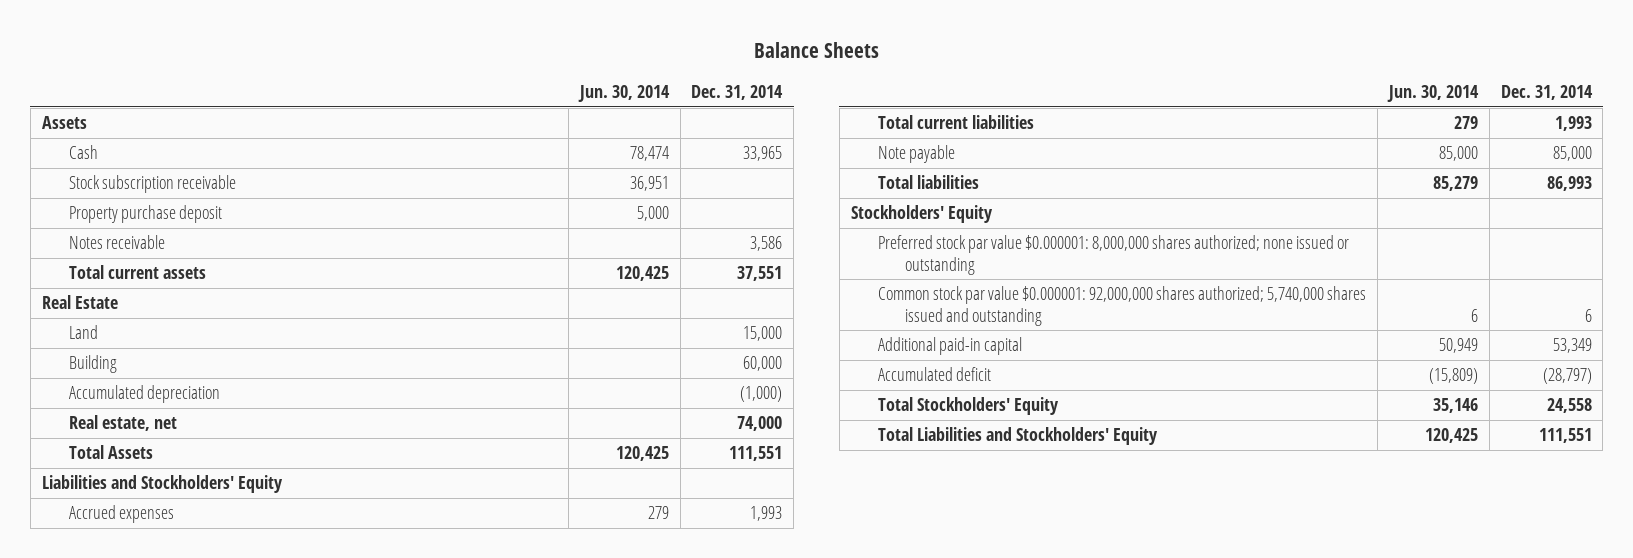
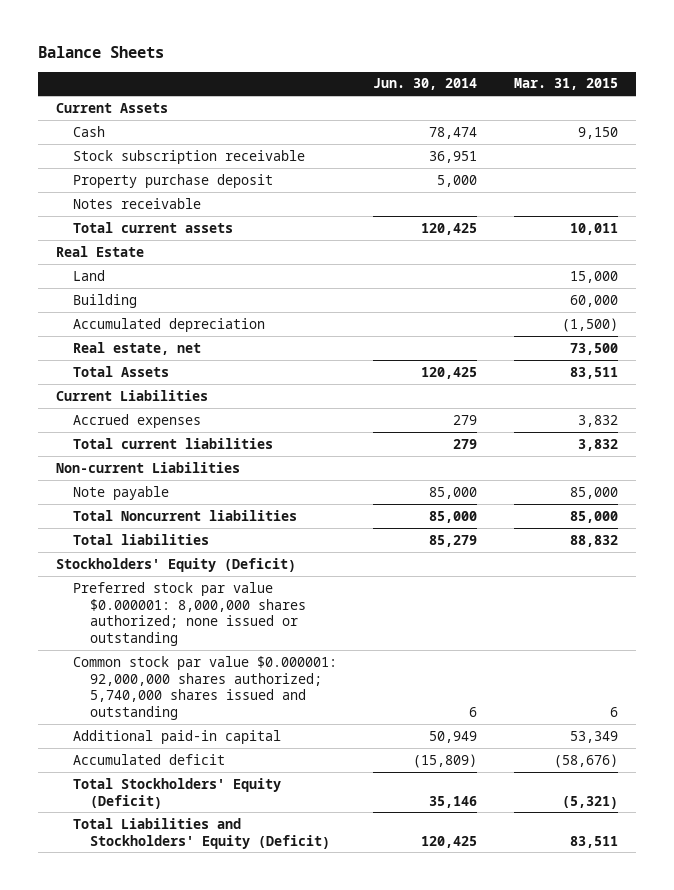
- | Jun. 30, 2014 | Dec. 31, 2014
+ | Jun. 30, 2014 | Mar. 31, 2015
- Assets
+ Current Assets
- Liabilities and Stockholders' Equity
+ Current Liabilities
+ Non-current Liabilities
+ Total Noncurrent liabilities | 85,000 | 85,000
- Stockholders' Equity
+ Stockholders' Equity (Deficit)
- Total Stockholders' Equity | 35,146 | 24,558
- Total Liabilities and Stockholders' Equity | 120,425 | 111,551
+ Total Stockholders' Equity (Deficit) | 35,146 | (5,321)
+ Total Liabilities and Stockholders' Equity (Deficit) | 120,425 | 83,511

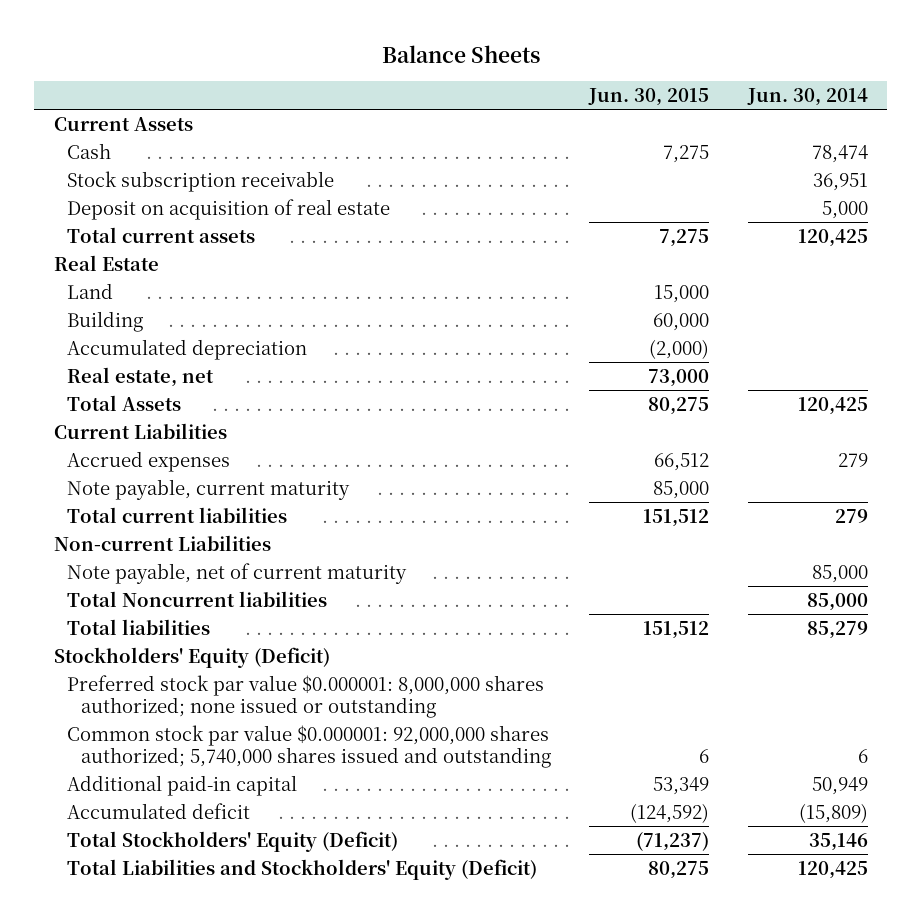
- | Jun. 30, 2014 | Mar. 31, 2015
+ | Jun. 30, 2015 | Jun. 30, 2014
- Property purchase deposit | 5,000 |
- Notes receivable
+ Deposit on acquisition of real estate | | 5,000
+ Note payable, current maturity | 85,000 |
- Note payable | 85,000 | 85,000
+ Note payable, net of current maturity | | 85,000

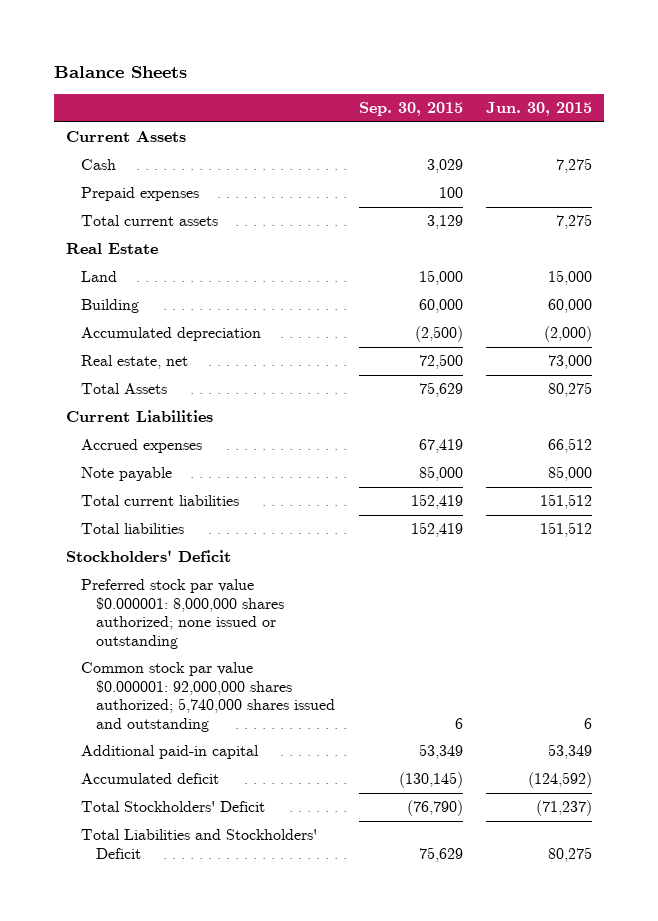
- | Jun. 30, 2015 | Jun. 30, 2014
+ | Sep. 30, 2015 | Jun. 30, 2015
- Stock subscription receivable | | 36,951
- Deposit on acquisition of real estate | | 5,000
+ Prepaid expenses | 100 |
- Note payable, current maturity | 85,000 |
+ Note payable | 85,000 | 85,000
- Non-current Liabilities
- Note payable, net of current maturity | | 85,000
- Total Noncurrent liabilities | | 85,000
- Stockholders' Equity (Deficit)
+ Stockholders' Deficit
- Total Stockholders' Equity (Deficit) | (71,237) | 35,146
- Total Liabilities and Stockholders' Equity (Deficit) | 80,275 | 120,425
+ Total Stockholders' Deficit | (76,790) | (71,237)
+ Total Liabilities and Stockholders' Deficit | 75,629 | 80,275

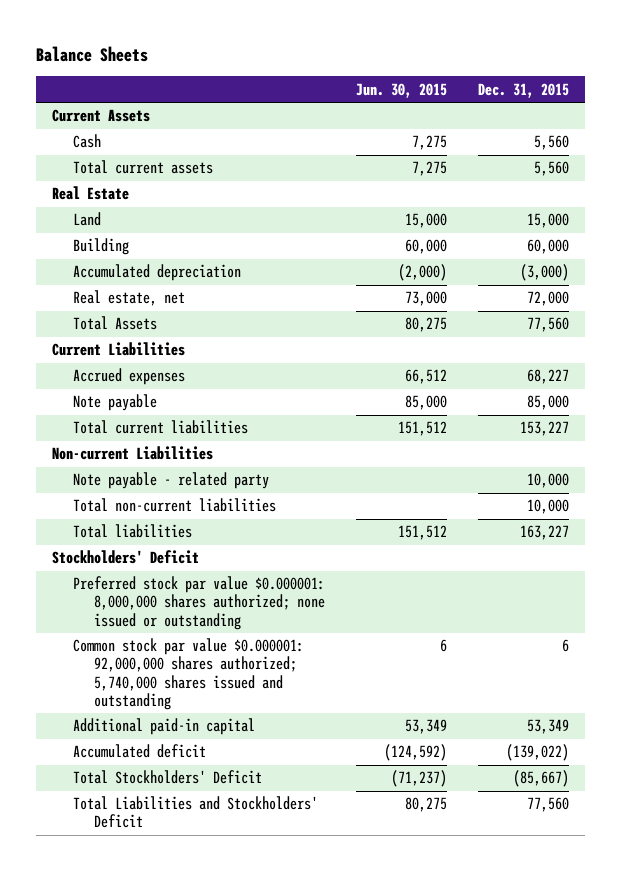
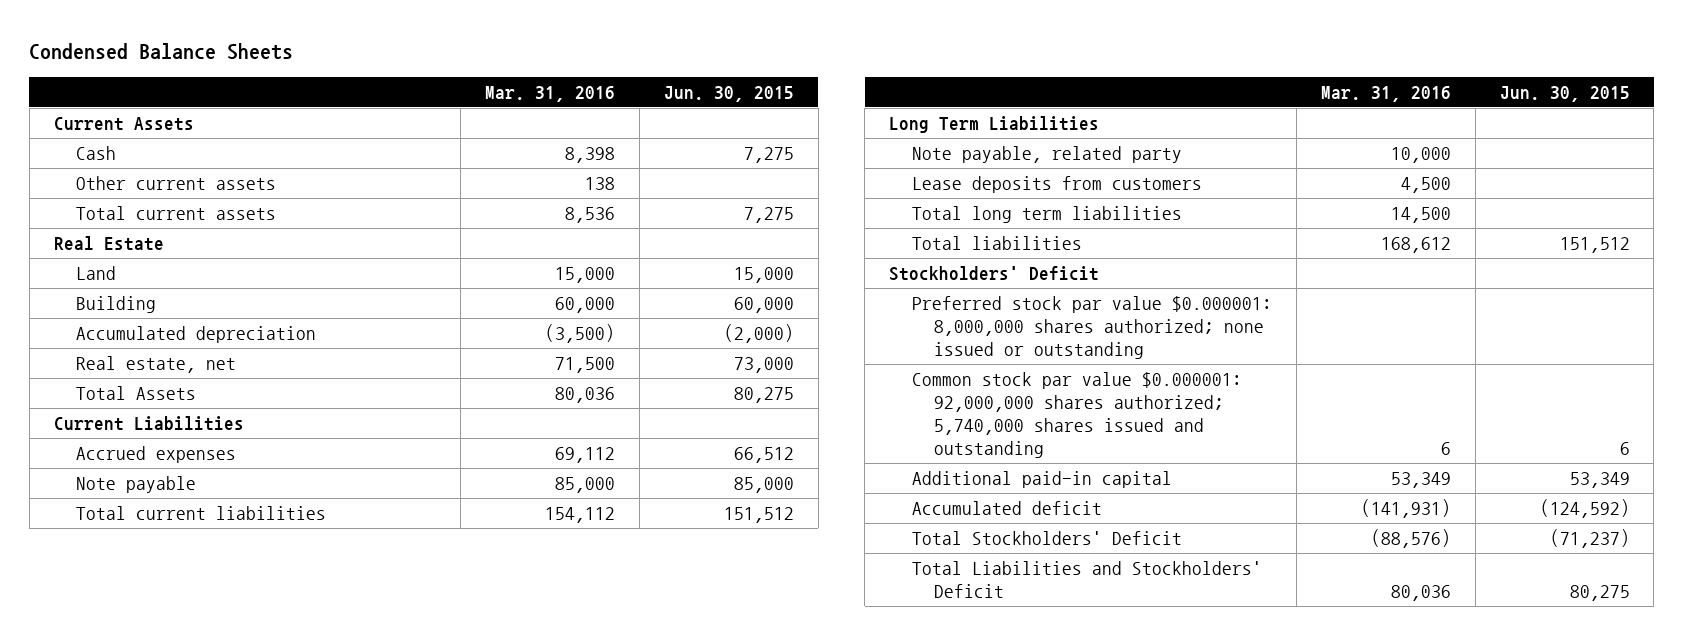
- Balance Sheets
+ Condensed Balance Sheets
- | Jun. 30, 2015 | Dec. 31, 2015
+ | Mar. 31, 2016 | Jun. 30, 2015
+ Other current assets | 138 |
- Non-current Liabilities
- Note payable - related party | | 10,000
- Total non-current liabilities | | 10,000
+ Long Term Liabilities
+ Note payable, related party | 10,000 |
+ Lease deposits from customers | 4,500 |
+ Total long term liabilities | 14,500 |

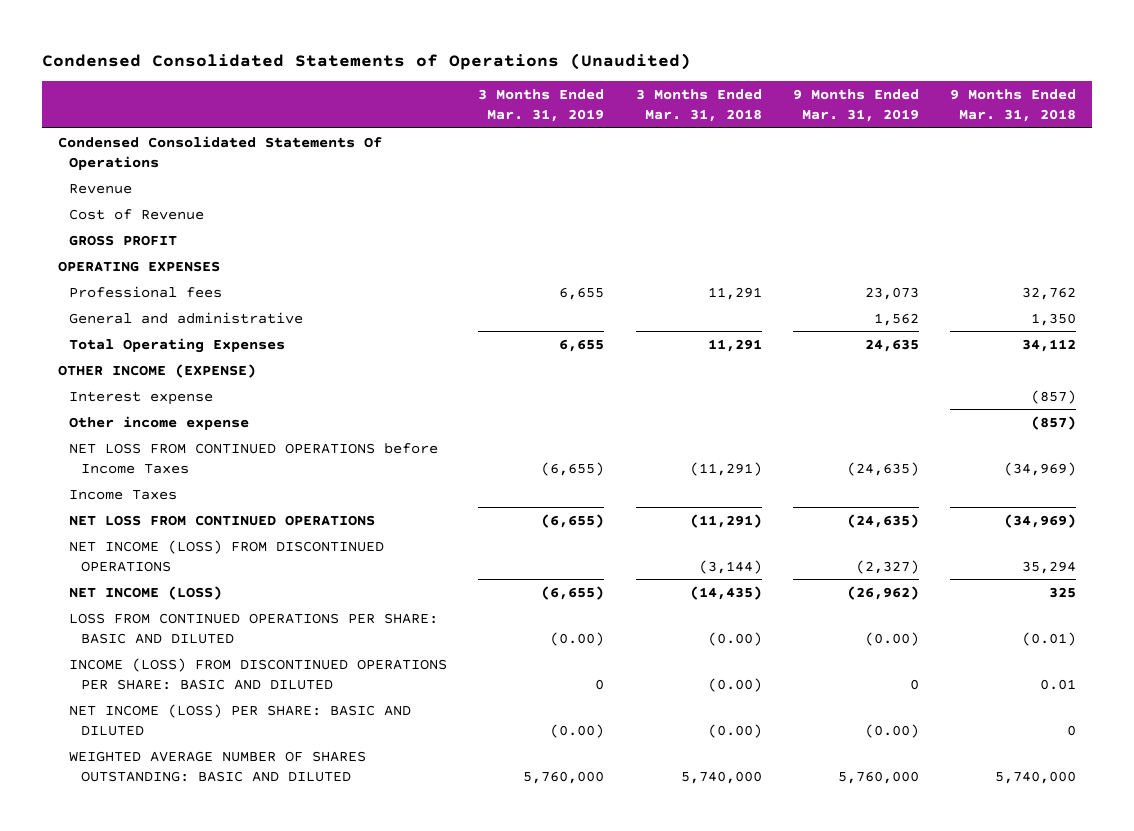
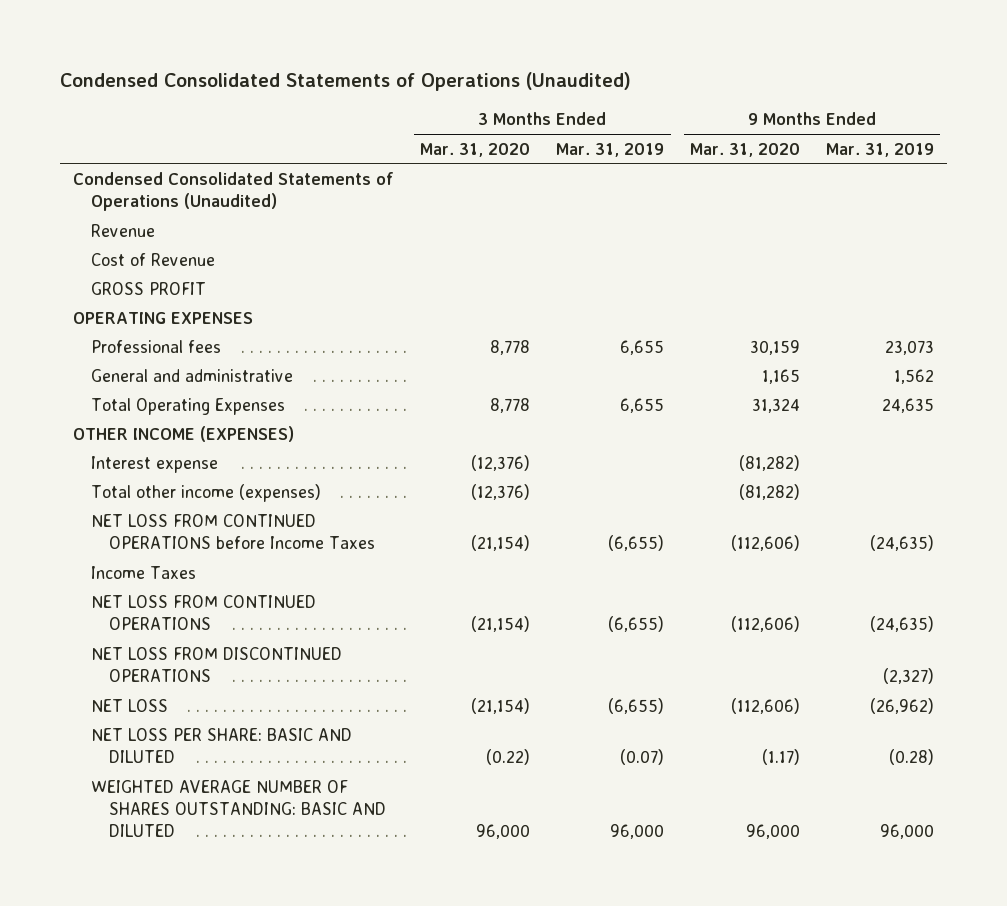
- | 3 Months Ended Mar. 31, 2019 | 3 Months Ended Mar. 31, 2018 | 9 Months Ended Mar. 31, 2019 | 9 Months Ended Mar. 31, 2018
+ | 3 Months Ended Mar. 31, 2020 | 3 Months Ended Mar. 31, 2019 | 9 Months Ended Mar. 31, 2020 | 9 Months Ended Mar. 31, 2019
- Condensed Consolidated Statements Of Operations
+ Condensed Consolidated Statements of Operations (Unaudited)
- OTHER INCOME (EXPENSE)
+ OTHER INCOME (EXPENSES)
- Other income expense | | | | (857)
+ Total other income (expenses) | (12,376) | | (81,282) |
- NET INCOME (LOSS) FROM DISCONTINUED OPERATIONS | | (3,144) | (2,327) | 35,294
- NET INCOME (LOSS) | (6,655) | (14,435) | (26,962) | 325
- LOSS FROM CONTINUED OPERATIONS PER SHARE: BASIC AND DILUTED | (0.00) | (0.00) | (0.00) | (0.01)
- INCOME (LOSS) FROM DISCONTINUED OPERATIONS PER SHARE: BASIC AND DILUTED | 0 | (0.00) | 0 | 0.01
- NET INCOME (LOSS) PER SHARE: BASIC AND DILUTED | (0.00) | (0.00) | (0.00) | 0
- WEIGHTED AVERAGE NUMBER OF SHARES OUTSTANDING: BASIC AND DILUTED | 5,760,000 | 5,740,000 | 5,760,000 | 5,740,000
+ NET LOSS FROM DISCONTINUED OPERATIONS | | | | (2,327)
+ NET LOSS | (21,154) | (6,655) | (112,606) | (26,962)
+ NET LOSS PER SHARE: BASIC AND DILUTED | (0.22) | (0.07) | (1.17) | (0.28)
+ WEIGHTED AVERAGE NUMBER OF SHARES OUTSTANDING: BASIC AND DILUTED | 96,000 | 96,000 | 96,000 | 96,000

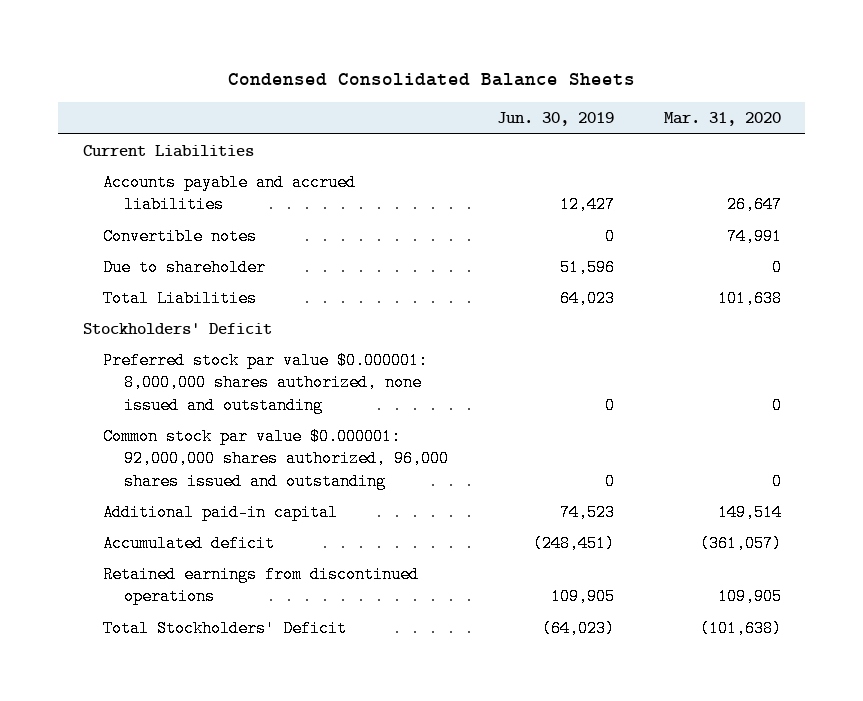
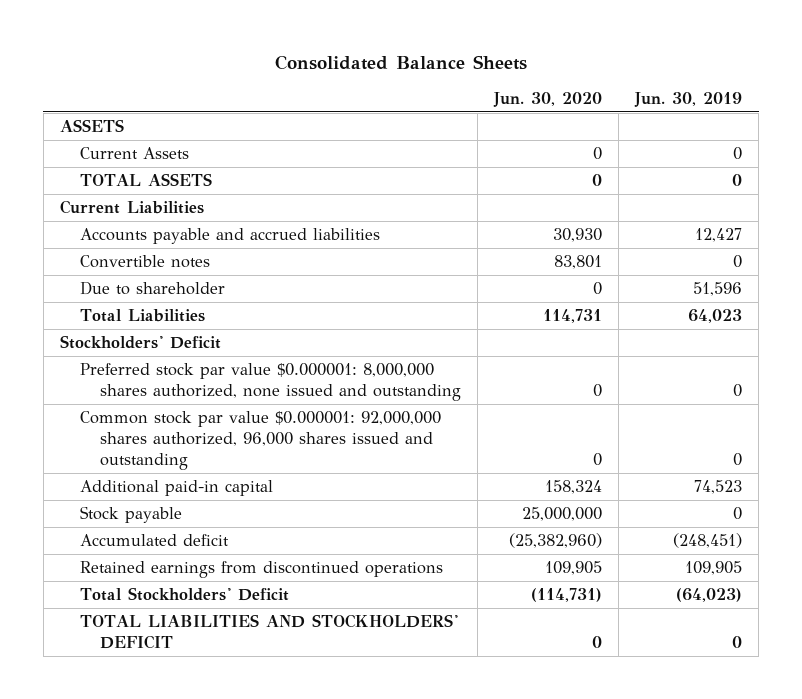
- Condensed Consolidated Balance Sheets
+ Consolidated Balance Sheets
- | Jun. 30, 2019 | Mar. 31, 2020
+ | Jun. 30, 2020 | Jun. 30, 2019
+ ASSETS
+ Current Assets | 0 | 0
+ TOTAL ASSETS | 0 | 0
+ Stock payable | 25,000,000 | 0
+ TOTAL LIABILITIES AND STOCKHOLDERS' DEFICIT | 0 | 0

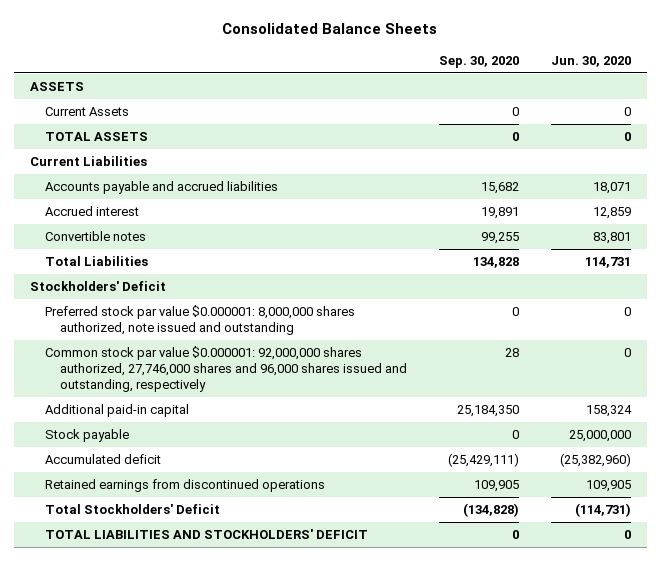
- | Jun. 30, 2020 | Jun. 30, 2019
+ | Sep. 30, 2020 | Jun. 30, 2020
- Accounts payable and accrued liabilities | 30,930 | 12,427
+ Accounts payable and accrued liabilities | 15,682 | 18,071
+ Accrued interest | 19,891 | 12,859
- Due to shareholder | 0 | 51,596
- Preferred stock par value $0.000001: 8,000,000 shares authorized, none issued and outstanding | 0 | 0
- Common stock par value $0.000001: 92,000,000 shares authorized, 96,000 shares issued and outstanding | 0 | 0
+ Preferred stock par value $0.000001: 8,000,000 shares authorized, note issued and outstanding | 0 | 0
+ Common stock par value $0.000001: 92,000,000 shares authorized, 27,746,000 shares and 96,000 shares issued and outstanding, respectively | 28 | 0

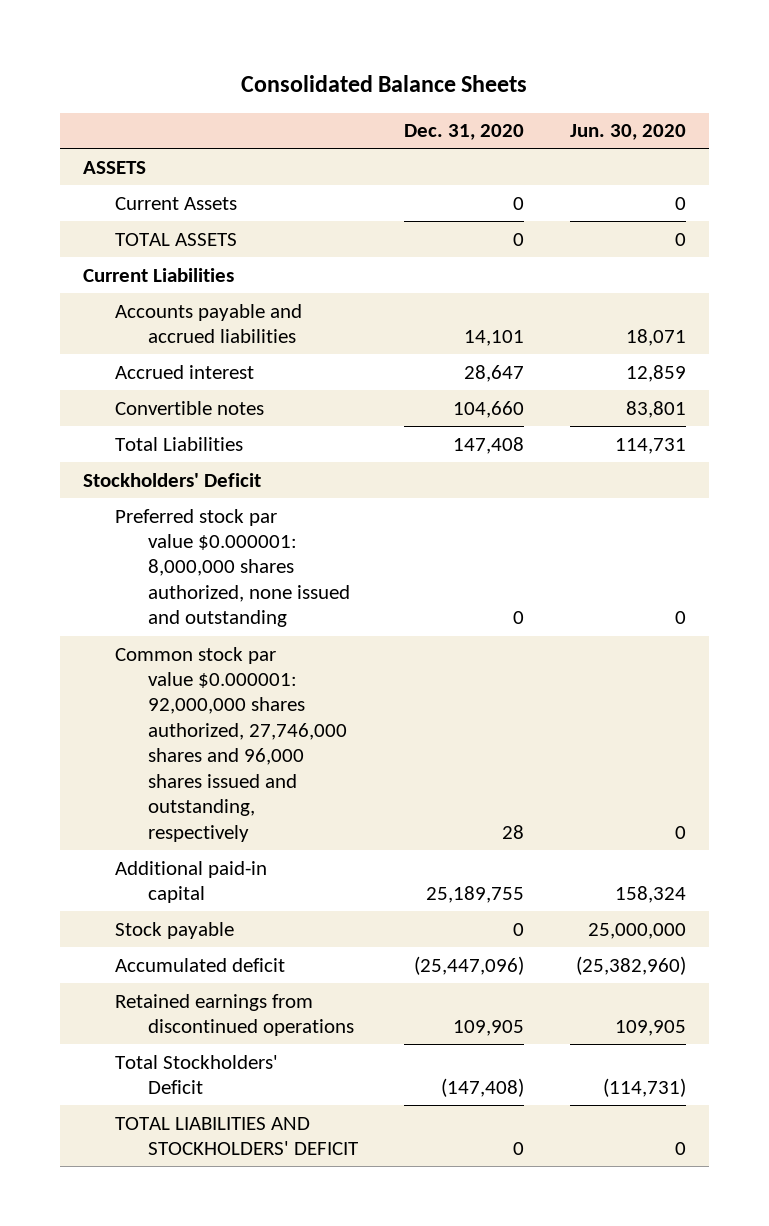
- | Sep. 30, 2020 | Jun. 30, 2020
+ | Dec. 31, 2020 | Jun. 30, 2020
- Preferred stock par value $0.000001: 8,000,000 shares authorized, note issued and outstanding | 0 | 0
+ Preferred stock par value $0.000001: 8,000,000 shares authorized, none issued and outstanding | 0 | 0

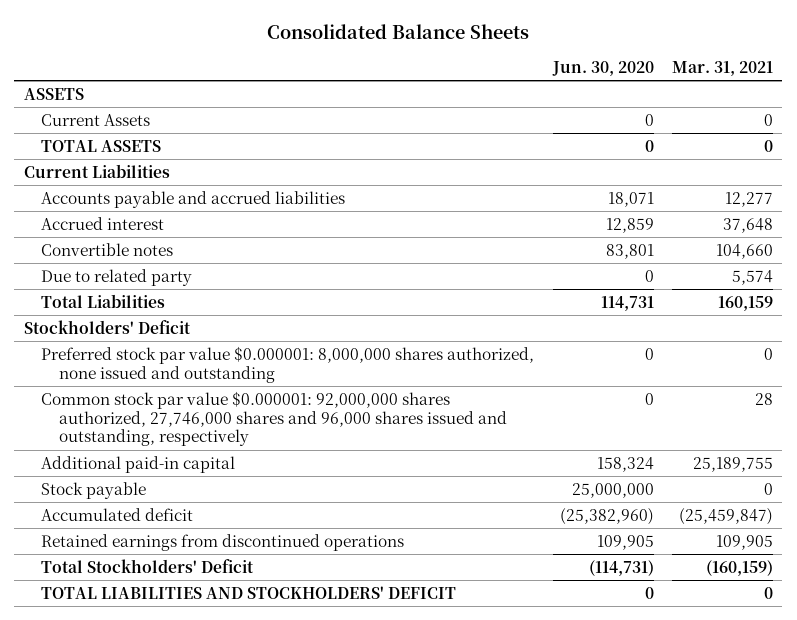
- | Dec. 31, 2020 | Jun. 30, 2020
+ | Jun. 30, 2020 | Mar. 31, 2021
+ Due to related party | 0 | 5,574

